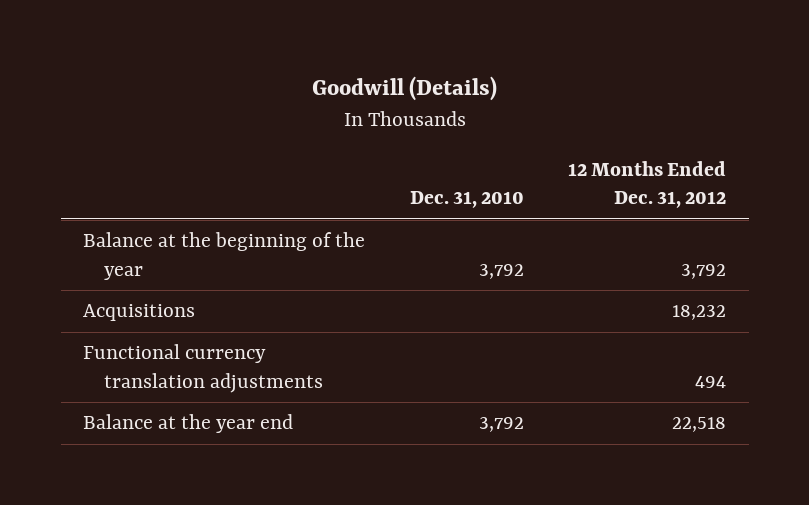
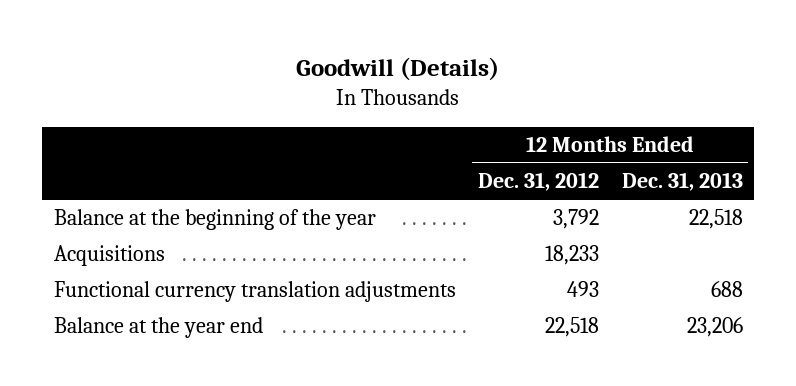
- | Dec. 31, 2010 | 12 Months Ended Dec. 31, 2012
+ | 12 Months Ended Dec. 31, 2012 | 12 Months Ended Dec. 31, 2013
- Acquisitions | | 18,232
- Functional currency translation adjustments | | 494
+ Acquisitions | 18,233 |
+ Functional currency translation adjustments | 493 | 688

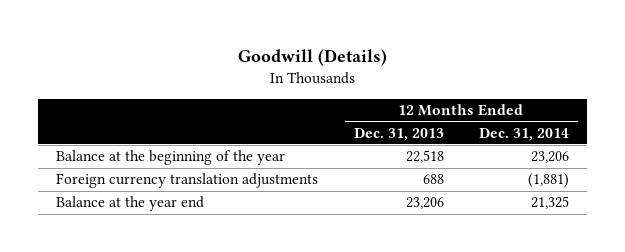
- | 12 Months Ended Dec. 31, 2012 | 12 Months Ended Dec. 31, 2013
+ | 12 Months Ended Dec. 31, 2013 | 12 Months Ended Dec. 31, 2014
- Acquisitions | 18,233 |
- Functional currency translation adjustments | 493 | 688
+ Foreign currency translation adjustments | 688 | (1,881)

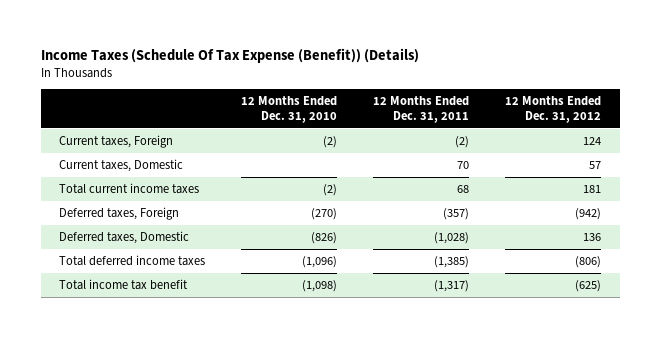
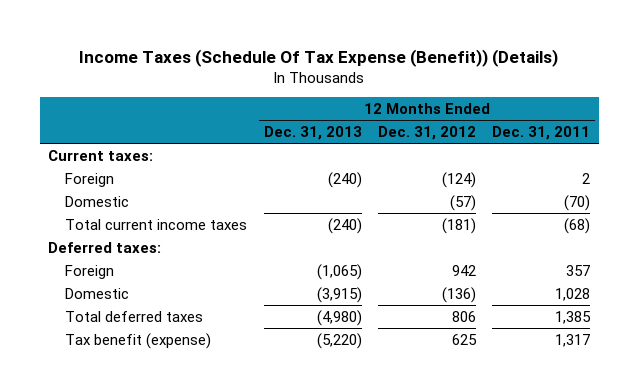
- | 12 Months Ended Dec. 31, 2010 | 12 Months Ended Dec. 31, 2011 | 12 Months Ended Dec. 31, 2012
+ | 12 Months Ended Dec. 31, 2013 | 12 Months Ended Dec. 31, 2012 | 12 Months Ended Dec. 31, 2011
- Current taxes, Foreign | (2) | (2) | 124
- Current taxes, Domestic | | 70 | 57
- Total current income taxes | (2) | 68 | 181
- Deferred taxes, Foreign | (270) | (357) | (942)
- Deferred taxes, Domestic | (826) | (1,028) | 136
- Total deferred income taxes | (1,096) | (1,385) | (806)
- Total income tax benefit | (1,098) | (1,317) | (625)
+ Current taxes:
+ Foreign | (240) | (124) | 2
+ Domestic | | (57) | (70)
+ Total current income taxes | (240) | (181) | (68)
+ Deferred taxes:
+ Foreign | (1,065) | 942 | 357
+ Domestic | (3,915) | (136) | 1,028
+ Total deferred taxes | (4,980) | 806 | 1,385
+ Tax benefit (expense) | (5,220) | 625 | 1,317

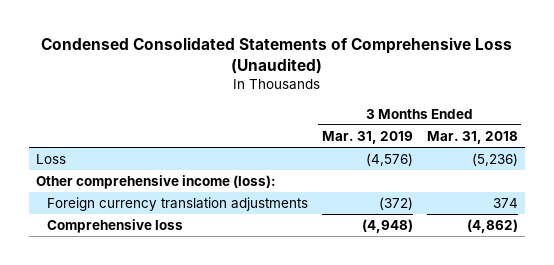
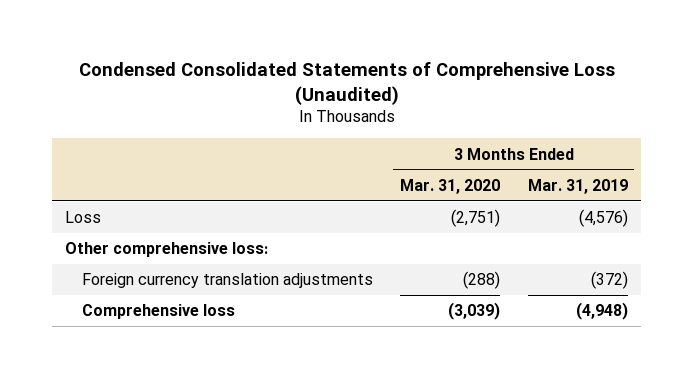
- | 3 Months Ended Mar. 31, 2019 | 3 Months Ended Mar. 31, 2018
+ | 3 Months Ended Mar. 31, 2020 | 3 Months Ended Mar. 31, 2019
- Other comprehensive income (loss):
+ Other comprehensive loss:

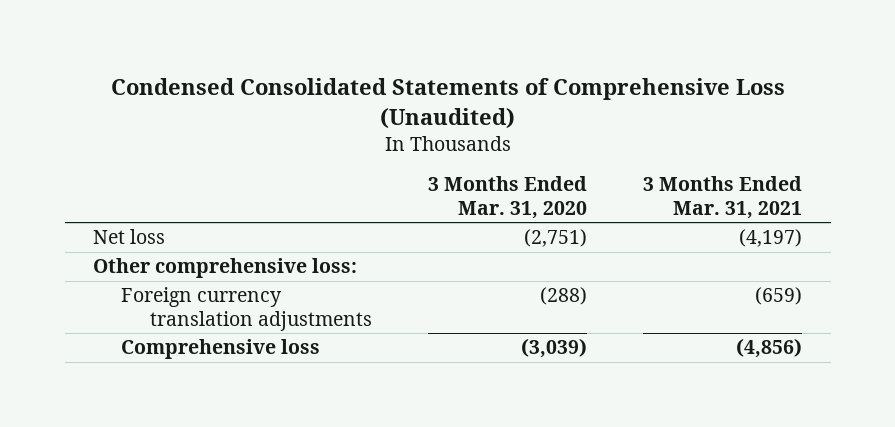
- | 3 Months Ended Mar. 31, 2020 | 3 Months Ended Mar. 31, 2019
+ | 3 Months Ended Mar. 31, 2020 | 3 Months Ended Mar. 31, 2021
- Loss | (2,751) | (4,576)
+ Net loss | (2,751) | (4,197)

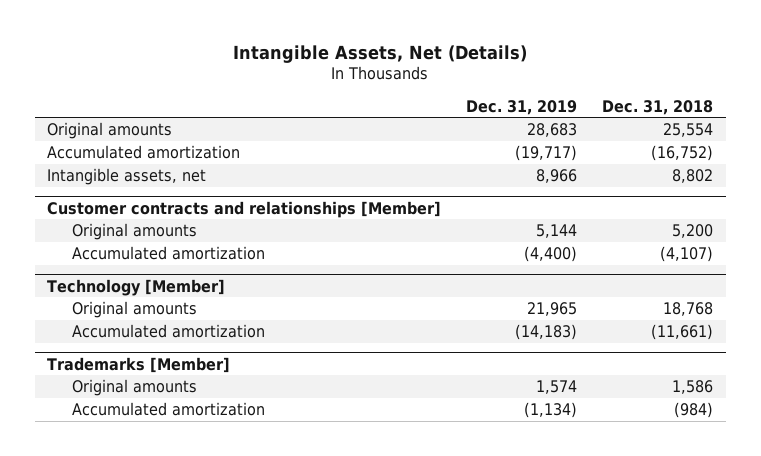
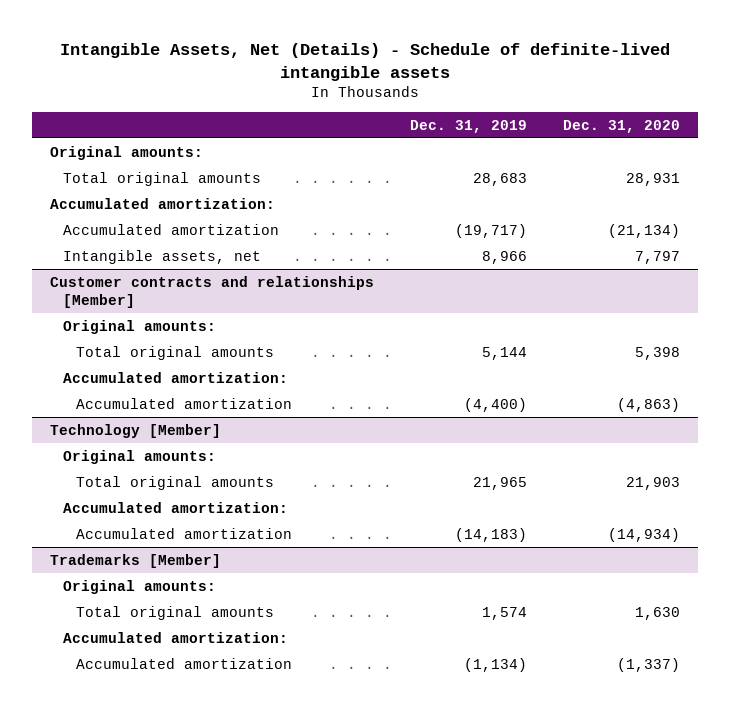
- Intangible Assets, Net (Details)
+ Intangible Assets, Net (Details) - Schedule of definite-lived intangible assets
- | Dec. 31, 2019 | Dec. 31, 2018
+ | Dec. 31, 2019 | Dec. 31, 2020
- Original amounts | 28,683 | 25,554
+ Original amounts:
+ Total original amounts | 28,683 | 28,931
+ Accumulated amortization:
@ Customer contracts and relationships [Member]
- Original amounts | 5,144 | 5,200
+ Original amounts:
+ Total original amounts | 5,144 | 5,398
+ Accumulated amortization:
@ Technology [Member]
- Original amounts | 21,965 | 18,768
+ Original amounts:
+ Total original amounts | 21,965 | 21,903
+ Accumulated amortization:
@ Trademarks [Member]
- Original amounts | 1,574 | 1,586
+ Original amounts:
+ Total original amounts | 1,574 | 1,630
+ Accumulated amortization:

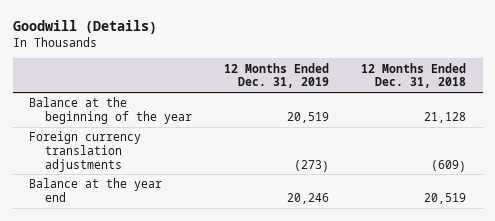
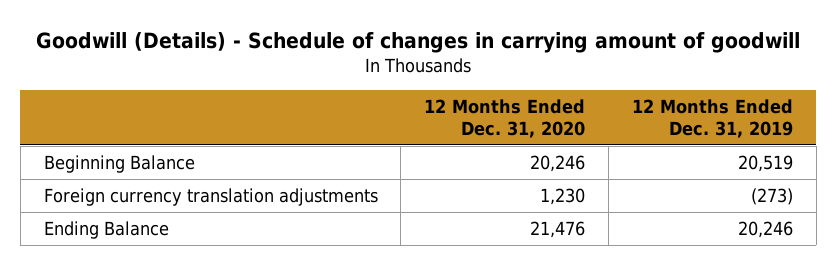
- Goodwill (Details)
+ Goodwill (Details) - Schedule of changes in carrying amount of goodwill
- | 12 Months Ended Dec. 31, 2019 | 12 Months Ended Dec. 31, 2018
+ | 12 Months Ended Dec. 31, 2020 | 12 Months Ended Dec. 31, 2019
- Balance at the beginning of the year | 20,519 | 21,128
+ Beginning Balance | 20,246 | 20,519
- Balance at the year end | 20,246 | 20,519
+ Ending Balance | 21,476 | 20,246

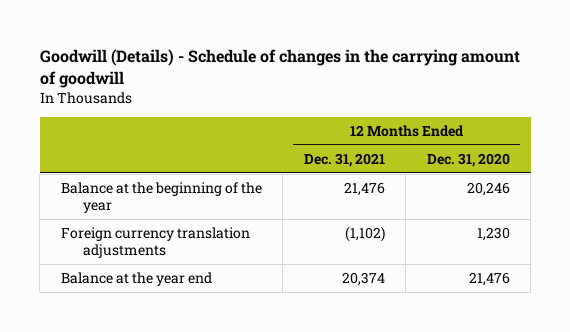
- Goodwill (Details) - Schedule of changes in carrying amount of goodwill
+ Goodwill (Details) - Schedule of changes in the carrying amount of goodwill
- | 12 Months Ended Dec. 31, 2020 | 12 Months Ended Dec. 31, 2019
+ | 12 Months Ended Dec. 31, 2021 | 12 Months Ended Dec. 31, 2020
- Beginning Balance | 20,246 | 20,519
+ Balance at the beginning of the year | 21,476 | 20,246
- Ending Balance | 21,476 | 20,246
+ Balance at the year end | 20,374 | 21,476

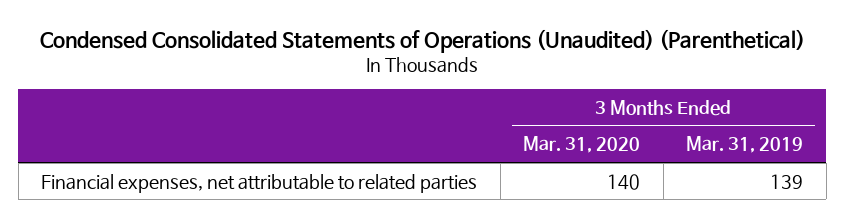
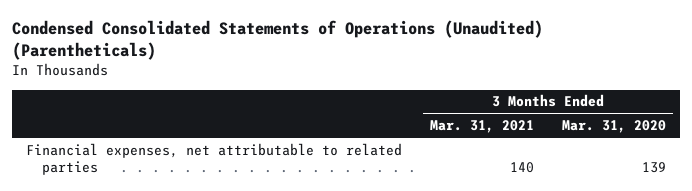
- Condensed Consolidated Statements of Operations (Unaudited) (Parenthetical)
+ Condensed Consolidated Statements of Operations (Unaudited) (Parentheticals)
- | 3 Months Ended Mar. 31, 2020 | 3 Months Ended Mar. 31, 2019
+ | 3 Months Ended Mar. 31, 2021 | 3 Months Ended Mar. 31, 2020
- Financial expenses, net attributable to related parties | 140 | 139
+ Financial expenses, net attributable to related parties | 140 | 139

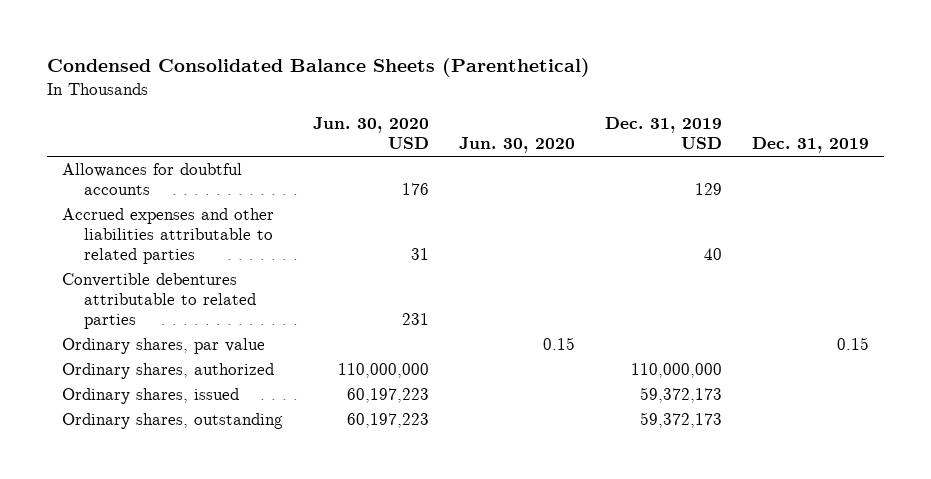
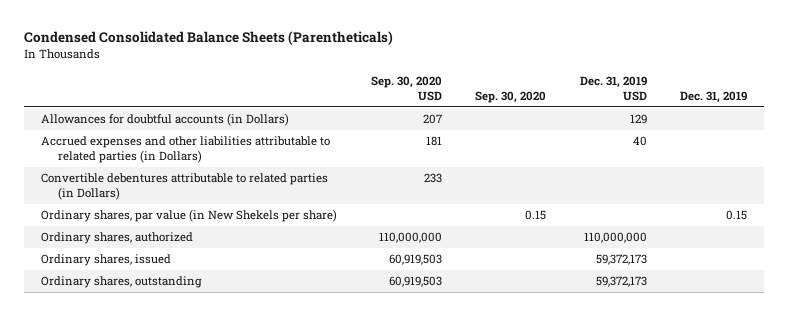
- Condensed Consolidated Balance Sheets (Parenthetical)
+ Condensed Consolidated Balance Sheets (Parentheticals)
- | Jun. 30, 2020 USD | Jun. 30, 2020 | Dec. 31, 2019 USD | Dec. 31, 2019
+ | Sep. 30, 2020 USD | Sep. 30, 2020 | Dec. 31, 2019 USD | Dec. 31, 2019
- Allowances for doubtful accounts | 176 | | 129 |
- Accrued expenses and other liabilities attributable to related parties | 31 | | 40 |
- Convertible debentures attributable to related parties | 231 | | |
- Ordinary shares, par value | | 0.15 | | 0.15
+ Allowances for doubtful accounts (in Dollars) | 207 | | 129 |
+ Accrued expenses and other liabilities attributable to related parties (in Dollars) | 181 | | 40 |
+ Convertible debentures attributable to related parties (in Dollars) | 233 | | |
+ Ordinary shares, par value (in New Shekels per share) | | 0.15 | | 0.15

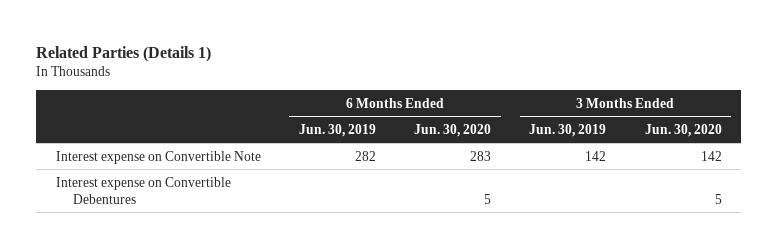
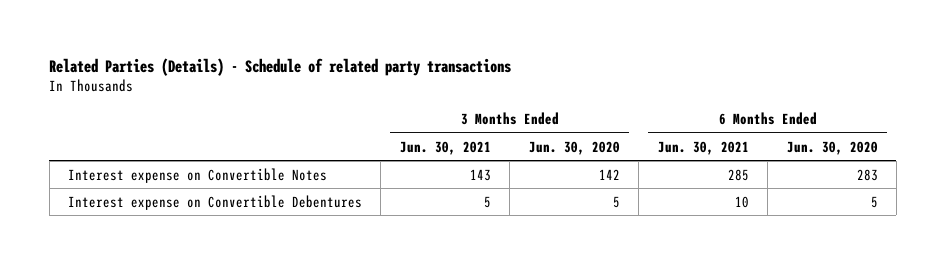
- Related Parties (Details 1)
+ Related Parties (Details) - Schedule of related party transactions
- | 6 Months Ended Jun. 30, 2019 | 6 Months Ended Jun. 30, 2020 | 3 Months Ended Jun. 30, 2019 | 3 Months Ended Jun. 30, 2020
+ | 3 Months Ended Jun. 30, 2021 | 3 Months Ended Jun. 30, 2020 | 6 Months Ended Jun. 30, 2021 | 6 Months Ended Jun. 30, 2020
- Interest expense on Convertible Note | 282 | 283 | 142 | 142
+ Interest expense on Convertible Notes | 143 | 142 | 285 | 283

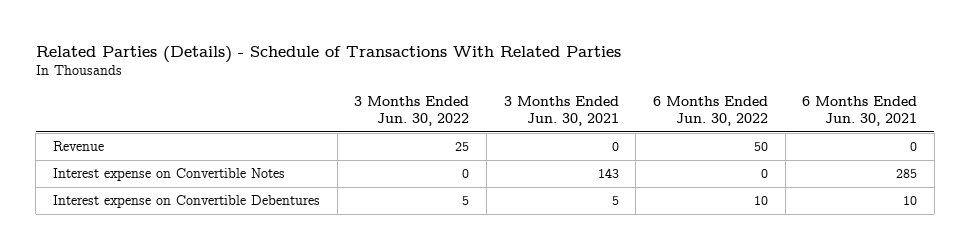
- Related Parties (Details) - Schedule of related party transactions
+ Related Parties (Details) - Schedule of Transactions With Related Parties
- | 3 Months Ended Jun. 30, 2021 | 3 Months Ended Jun. 30, 2020 | 6 Months Ended Jun. 30, 2021 | 6 Months Ended Jun. 30, 2020
+ | 3 Months Ended Jun. 30, 2022 | 3 Months Ended Jun. 30, 2021 | 6 Months Ended Jun. 30, 2022 | 6 Months Ended Jun. 30, 2021
+ Revenue | 25 | 0 | 50 | 0

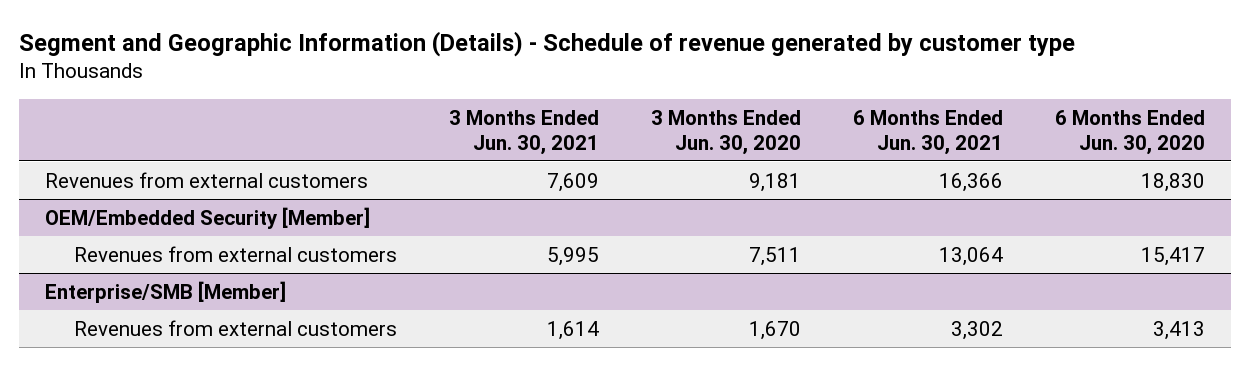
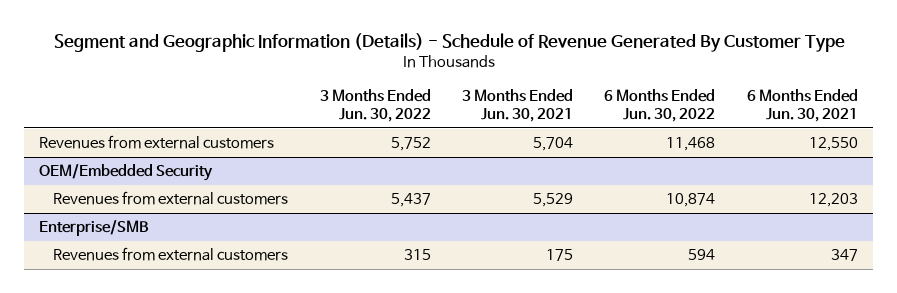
- Segment and Geographic Information (Details) - Schedule of revenue generated by customer type
+ Segment and Geographic Information (Details) - Schedule of Revenue Generated By Customer Type
- | 3 Months Ended Jun. 30, 2021 | 3 Months Ended Jun. 30, 2020 | 6 Months Ended Jun. 30, 2021 | 6 Months Ended Jun. 30, 2020
+ | 3 Months Ended Jun. 30, 2022 | 3 Months Ended Jun. 30, 2021 | 6 Months Ended Jun. 30, 2022 | 6 Months Ended Jun. 30, 2021
- Revenues from external customers | 7,609 | 9,181 | 16,366 | 18,830
- OEM/Embedded Security [Member]
- Revenues from external customers | 5,995 | 7,511 | 13,064 | 15,417
- Enterprise/SMB [Member]
- Revenues from external customers | 1,614 | 1,670 | 3,302 | 3,413
+ Revenues from external customers | 5,752 | 5,704 | 11,468 | 12,550
+ OEM/Embedded Security
+ Revenues from external customers | 5,437 | 5,529 | 10,874 | 12,203
+ Enterprise/SMB
+ Revenues from external customers | 315 | 175 | 594 | 347

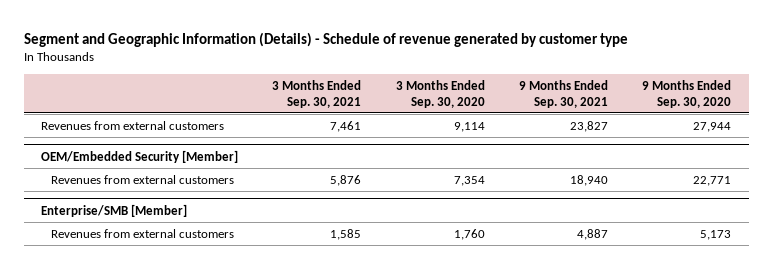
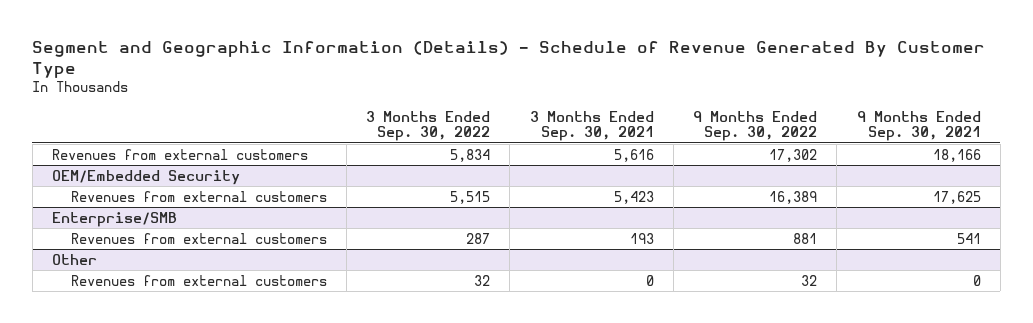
- Segment and Geographic Information (Details) - Schedule of revenue generated by customer type
+ Segment and Geographic Information (Details) - Schedule of Revenue Generated By Customer Type
- | 3 Months Ended Sep. 30, 2021 | 3 Months Ended Sep. 30, 2020 | 9 Months Ended Sep. 30, 2021 | 9 Months Ended Sep. 30, 2020
+ | 3 Months Ended Sep. 30, 2022 | 3 Months Ended Sep. 30, 2021 | 9 Months Ended Sep. 30, 2022 | 9 Months Ended Sep. 30, 2021
- Revenues from external customers | 7,461 | 9,114 | 23,827 | 27,944
- OEM/Embedded Security [Member]
- Revenues from external customers | 5,876 | 7,354 | 18,940 | 22,771
- Enterprise/SMB [Member]
- Revenues from external customers | 1,585 | 1,760 | 4,887 | 5,173
+ Revenues from external customers | 5,834 | 5,616 | 17,302 | 18,166
+ OEM/Embedded Security
+ Revenues from external customers | 5,515 | 5,423 | 16,389 | 17,625
+ Enterprise/SMB
+ Revenues from external customers | 287 | 193 | 881 | 541
+ Other
+ Revenues from external customers | 32 | 0 | 32 | 0

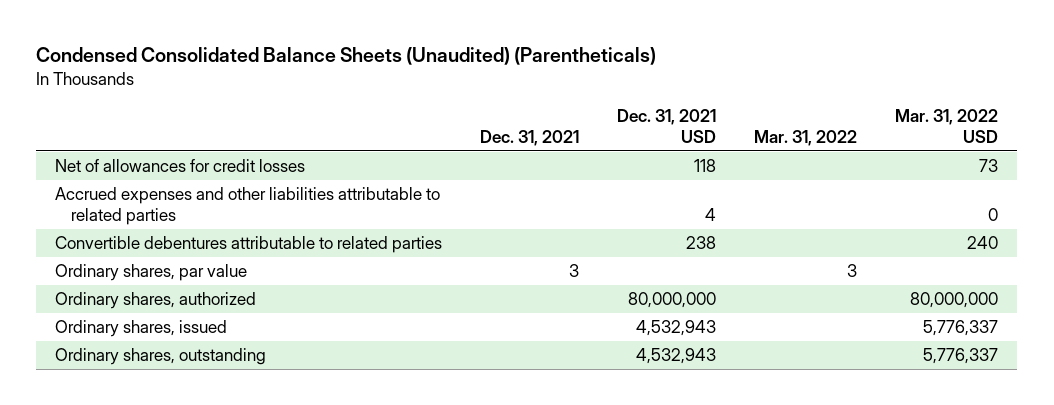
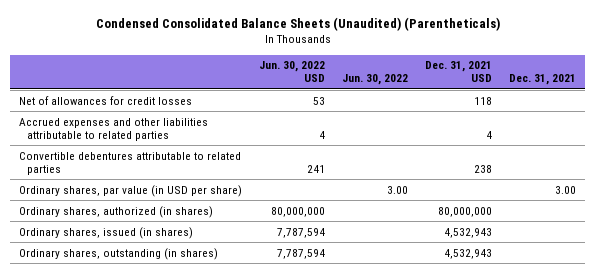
- | Dec. 31, 2021 | Dec. 31, 2021 USD | Mar. 31, 2022 | Mar. 31, 2022 USD
+ | Jun. 30, 2022 USD | Jun. 30, 2022 | Dec. 31, 2021 USD | Dec. 31, 2021
- Ordinary shares, par value | 3 | | 3 |
- Ordinary shares, authorized | | 80,000,000 | | 80,000,000
- Ordinary shares, issued | | 4,532,943 | | 5,776,337
- Ordinary shares, outstanding | | 4,532,943 | | 5,776,337
+ Ordinary shares, par value (in USD per share) | | 3.00 | | 3.00
+ Ordinary shares, authorized (in shares) | 80,000,000 | | 80,000,000 |
+ Ordinary shares, issued (in shares) | 7,787,594 | | 4,532,943 |
+ Ordinary shares, outstanding (in shares) | 7,787,594 | | 4,532,943 |

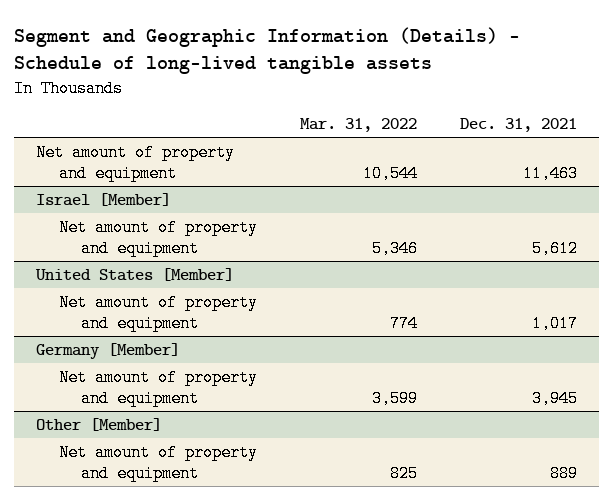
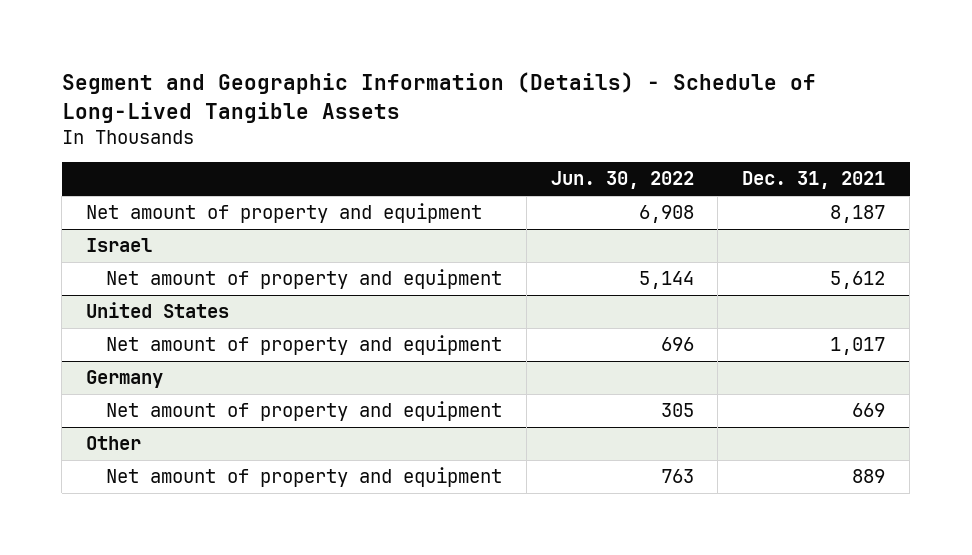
- Segment and Geographic Information (Details) - Schedule of long-lived tangible assets
+ Segment and Geographic Information (Details) - Schedule of Long-Lived Tangible Assets
- | Mar. 31, 2022 | Dec. 31, 2021
+ | Jun. 30, 2022 | Dec. 31, 2021
- Net amount of property and equipment | 10,544 | 11,463
- Israel [Member]
+ Net amount of property and equipment | 6,908 | 8,187
+ Israel
- United States [Member]
+ United States
- Germany [Member]
- Net amount of property and equipment | 3,599 | 3,945
- Other [Member]
+ Germany
+ Net amount of property and equipment | 305 | 669
+ Other

